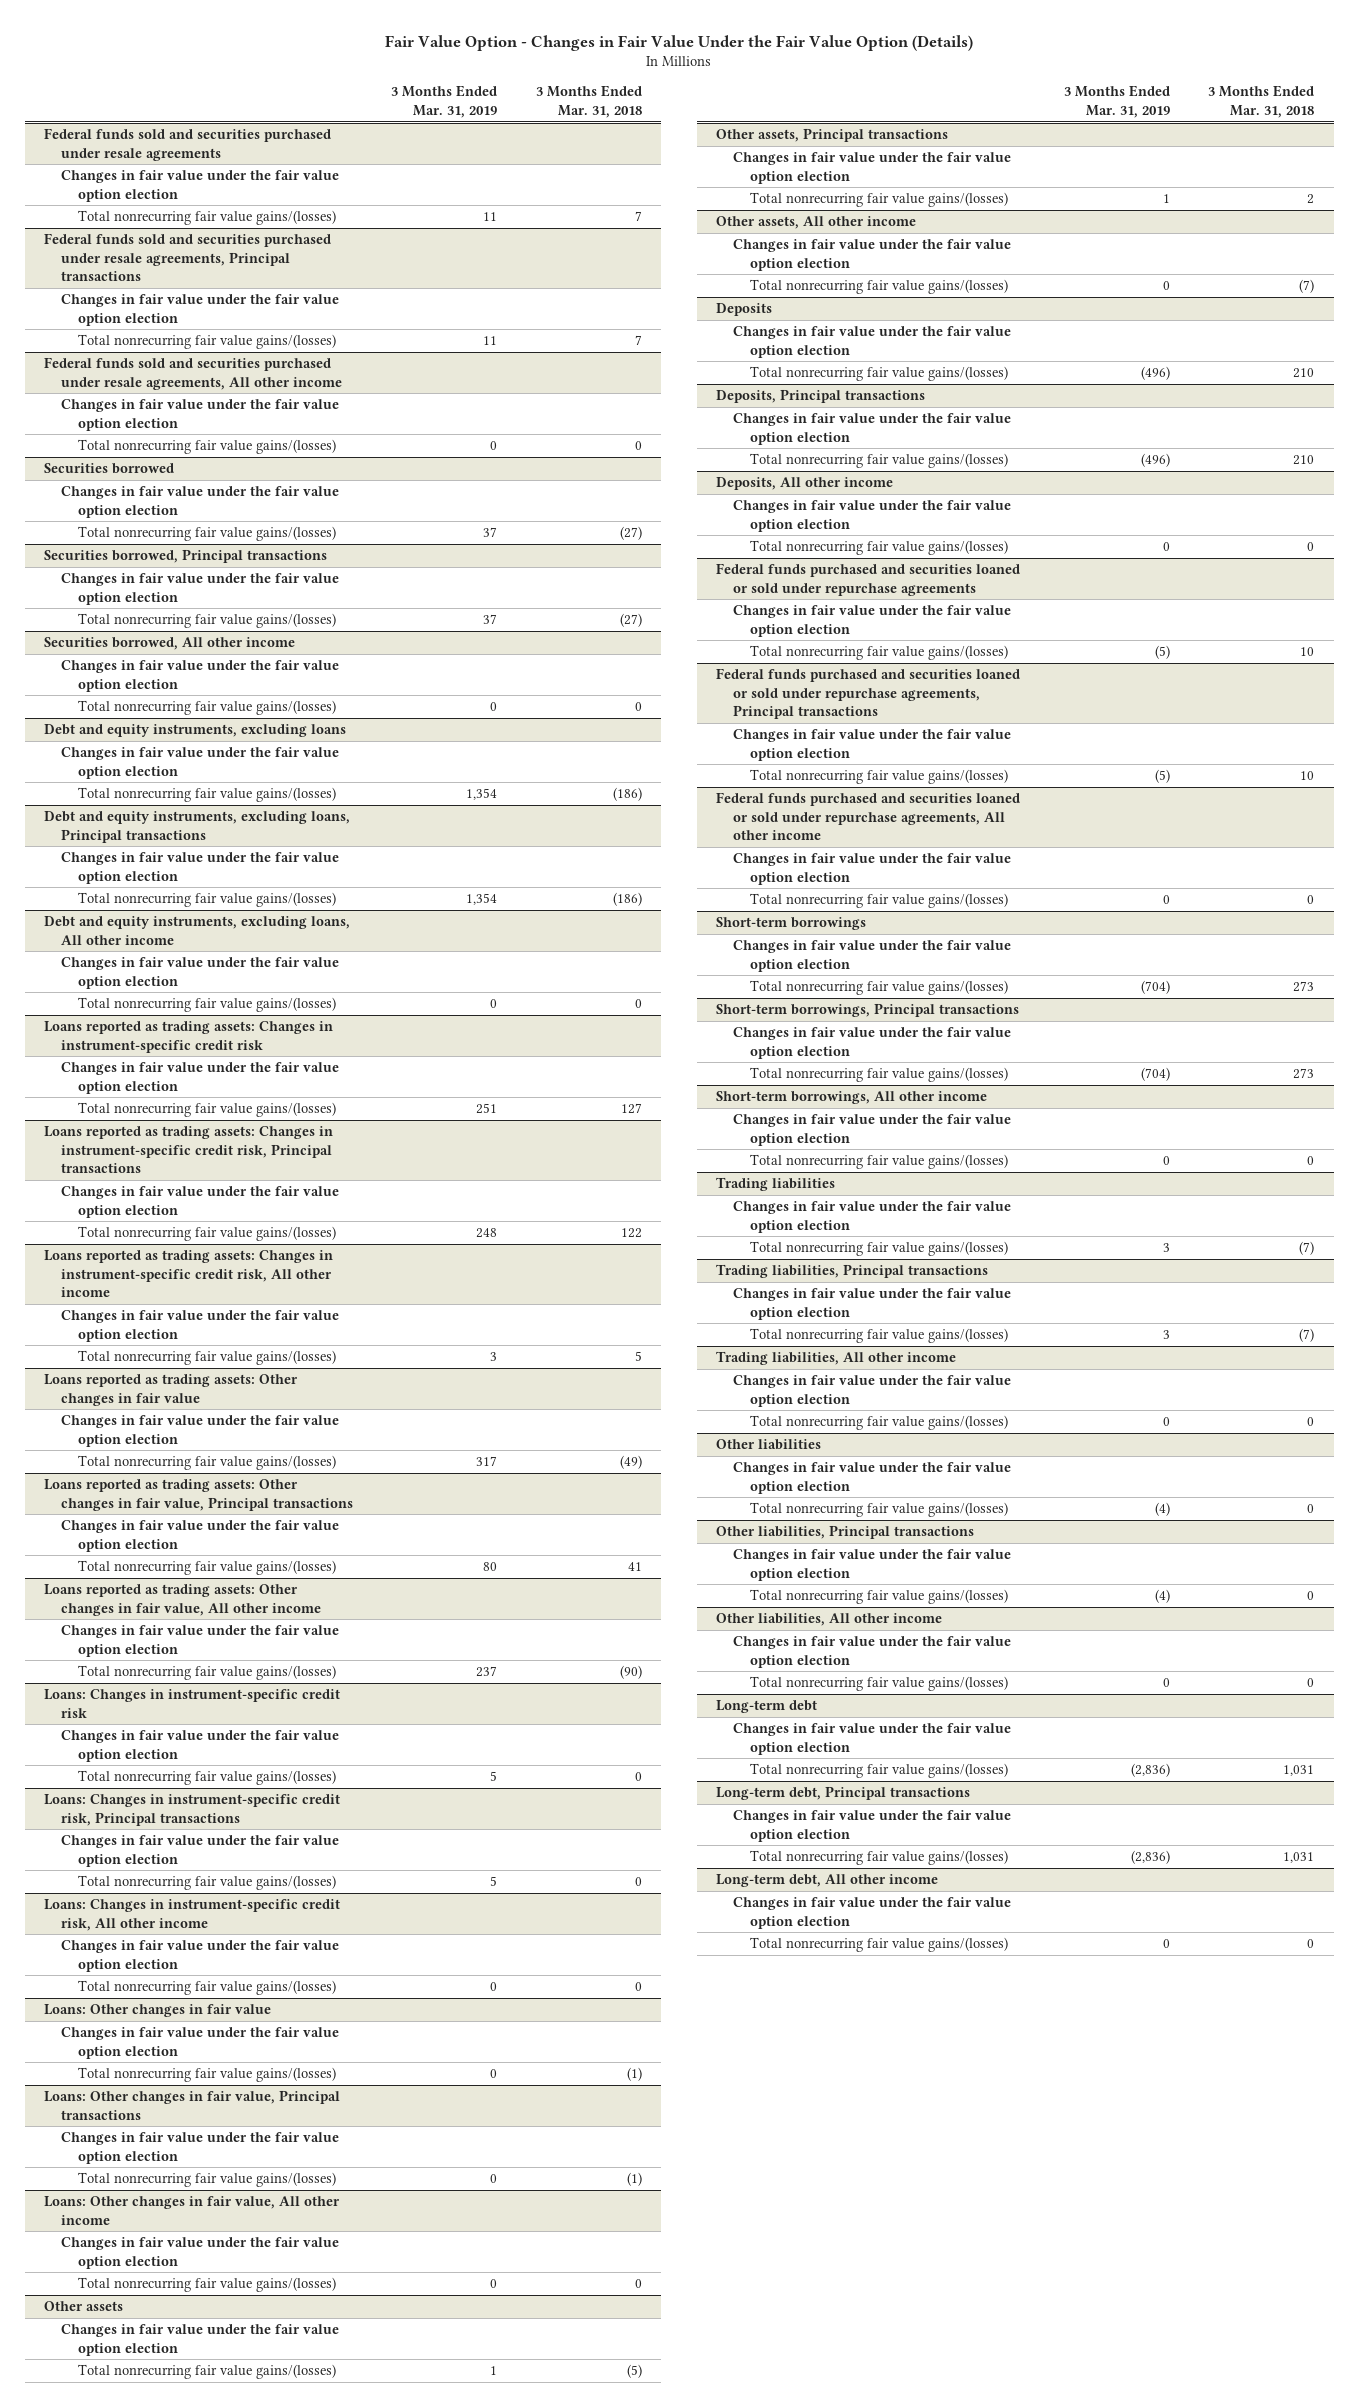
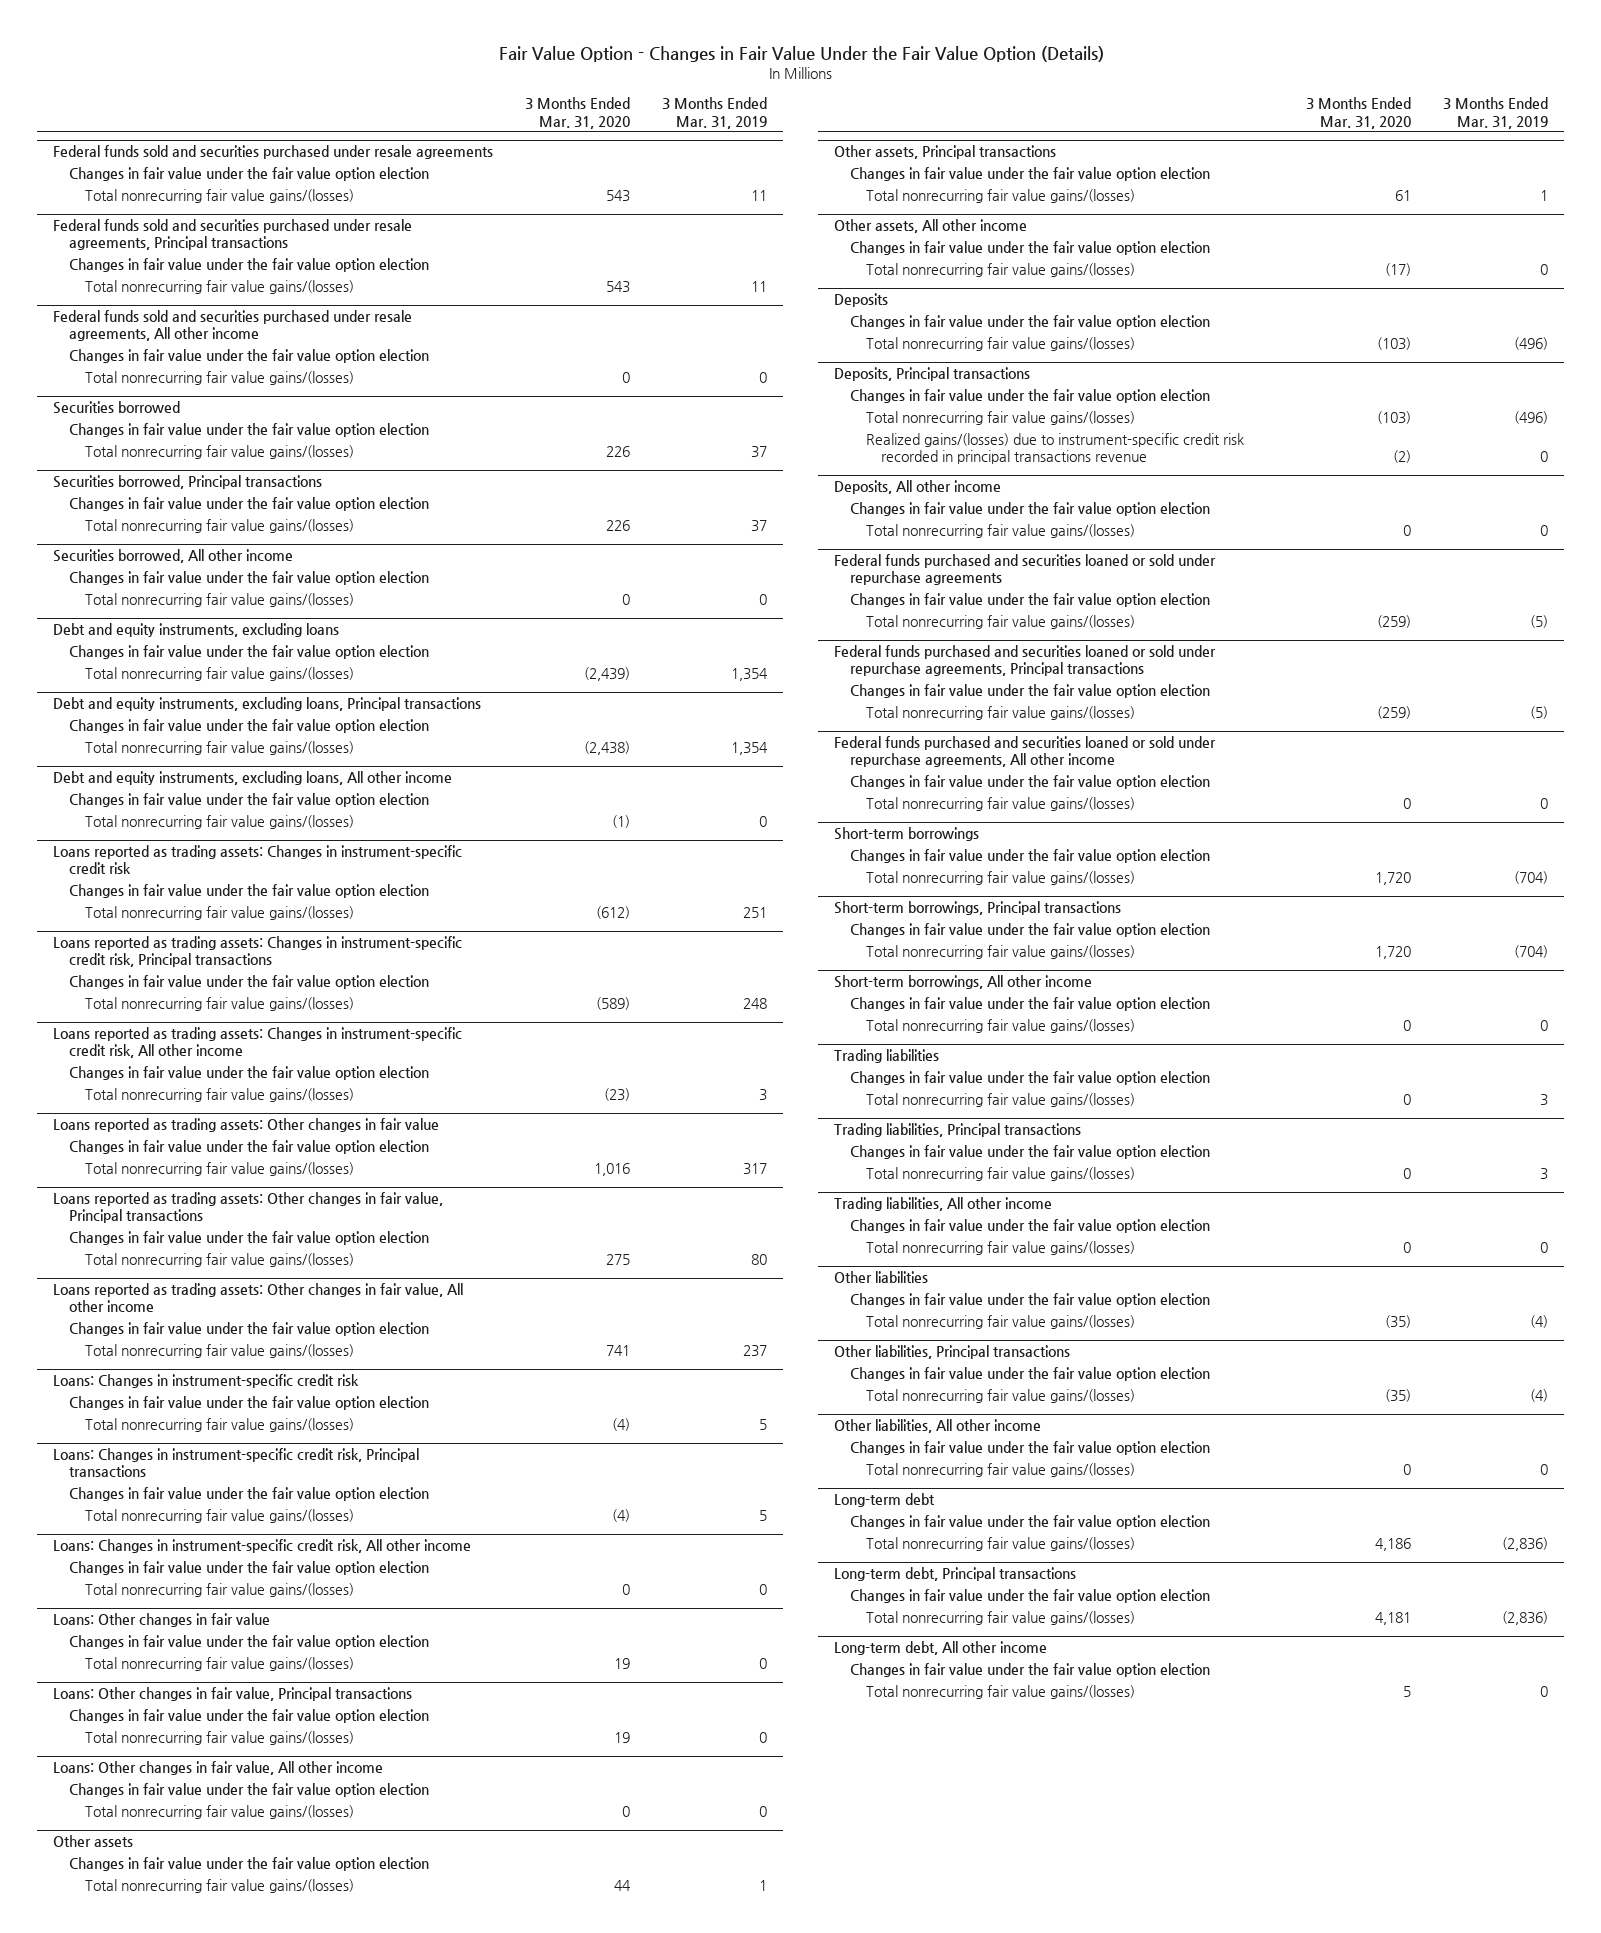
- | 3 Months Ended Mar. 31, 2019 | 3 Months Ended Mar. 31, 2018
+ | 3 Months Ended Mar. 31, 2020 | 3 Months Ended Mar. 31, 2019
@ Deposits, Principal transactions
+ Realized gains/(losses) due to instrument-specific credit risk recorded in principal transactions revenue | (2) | 0

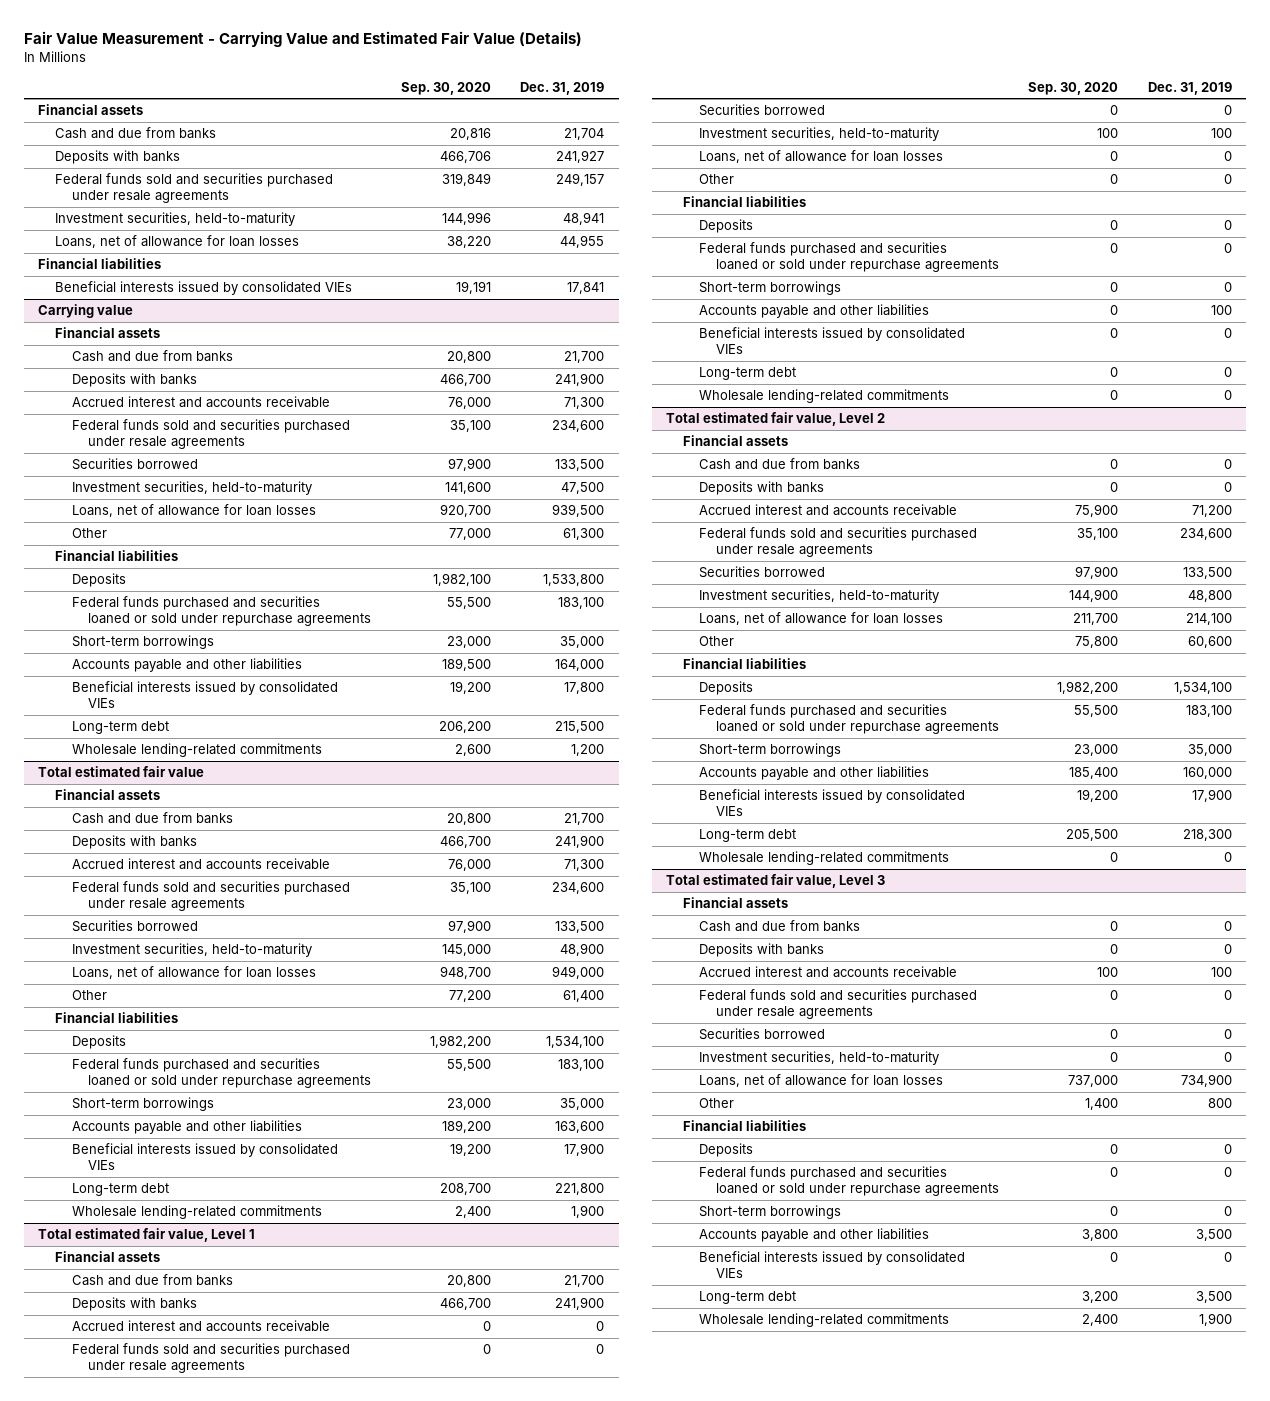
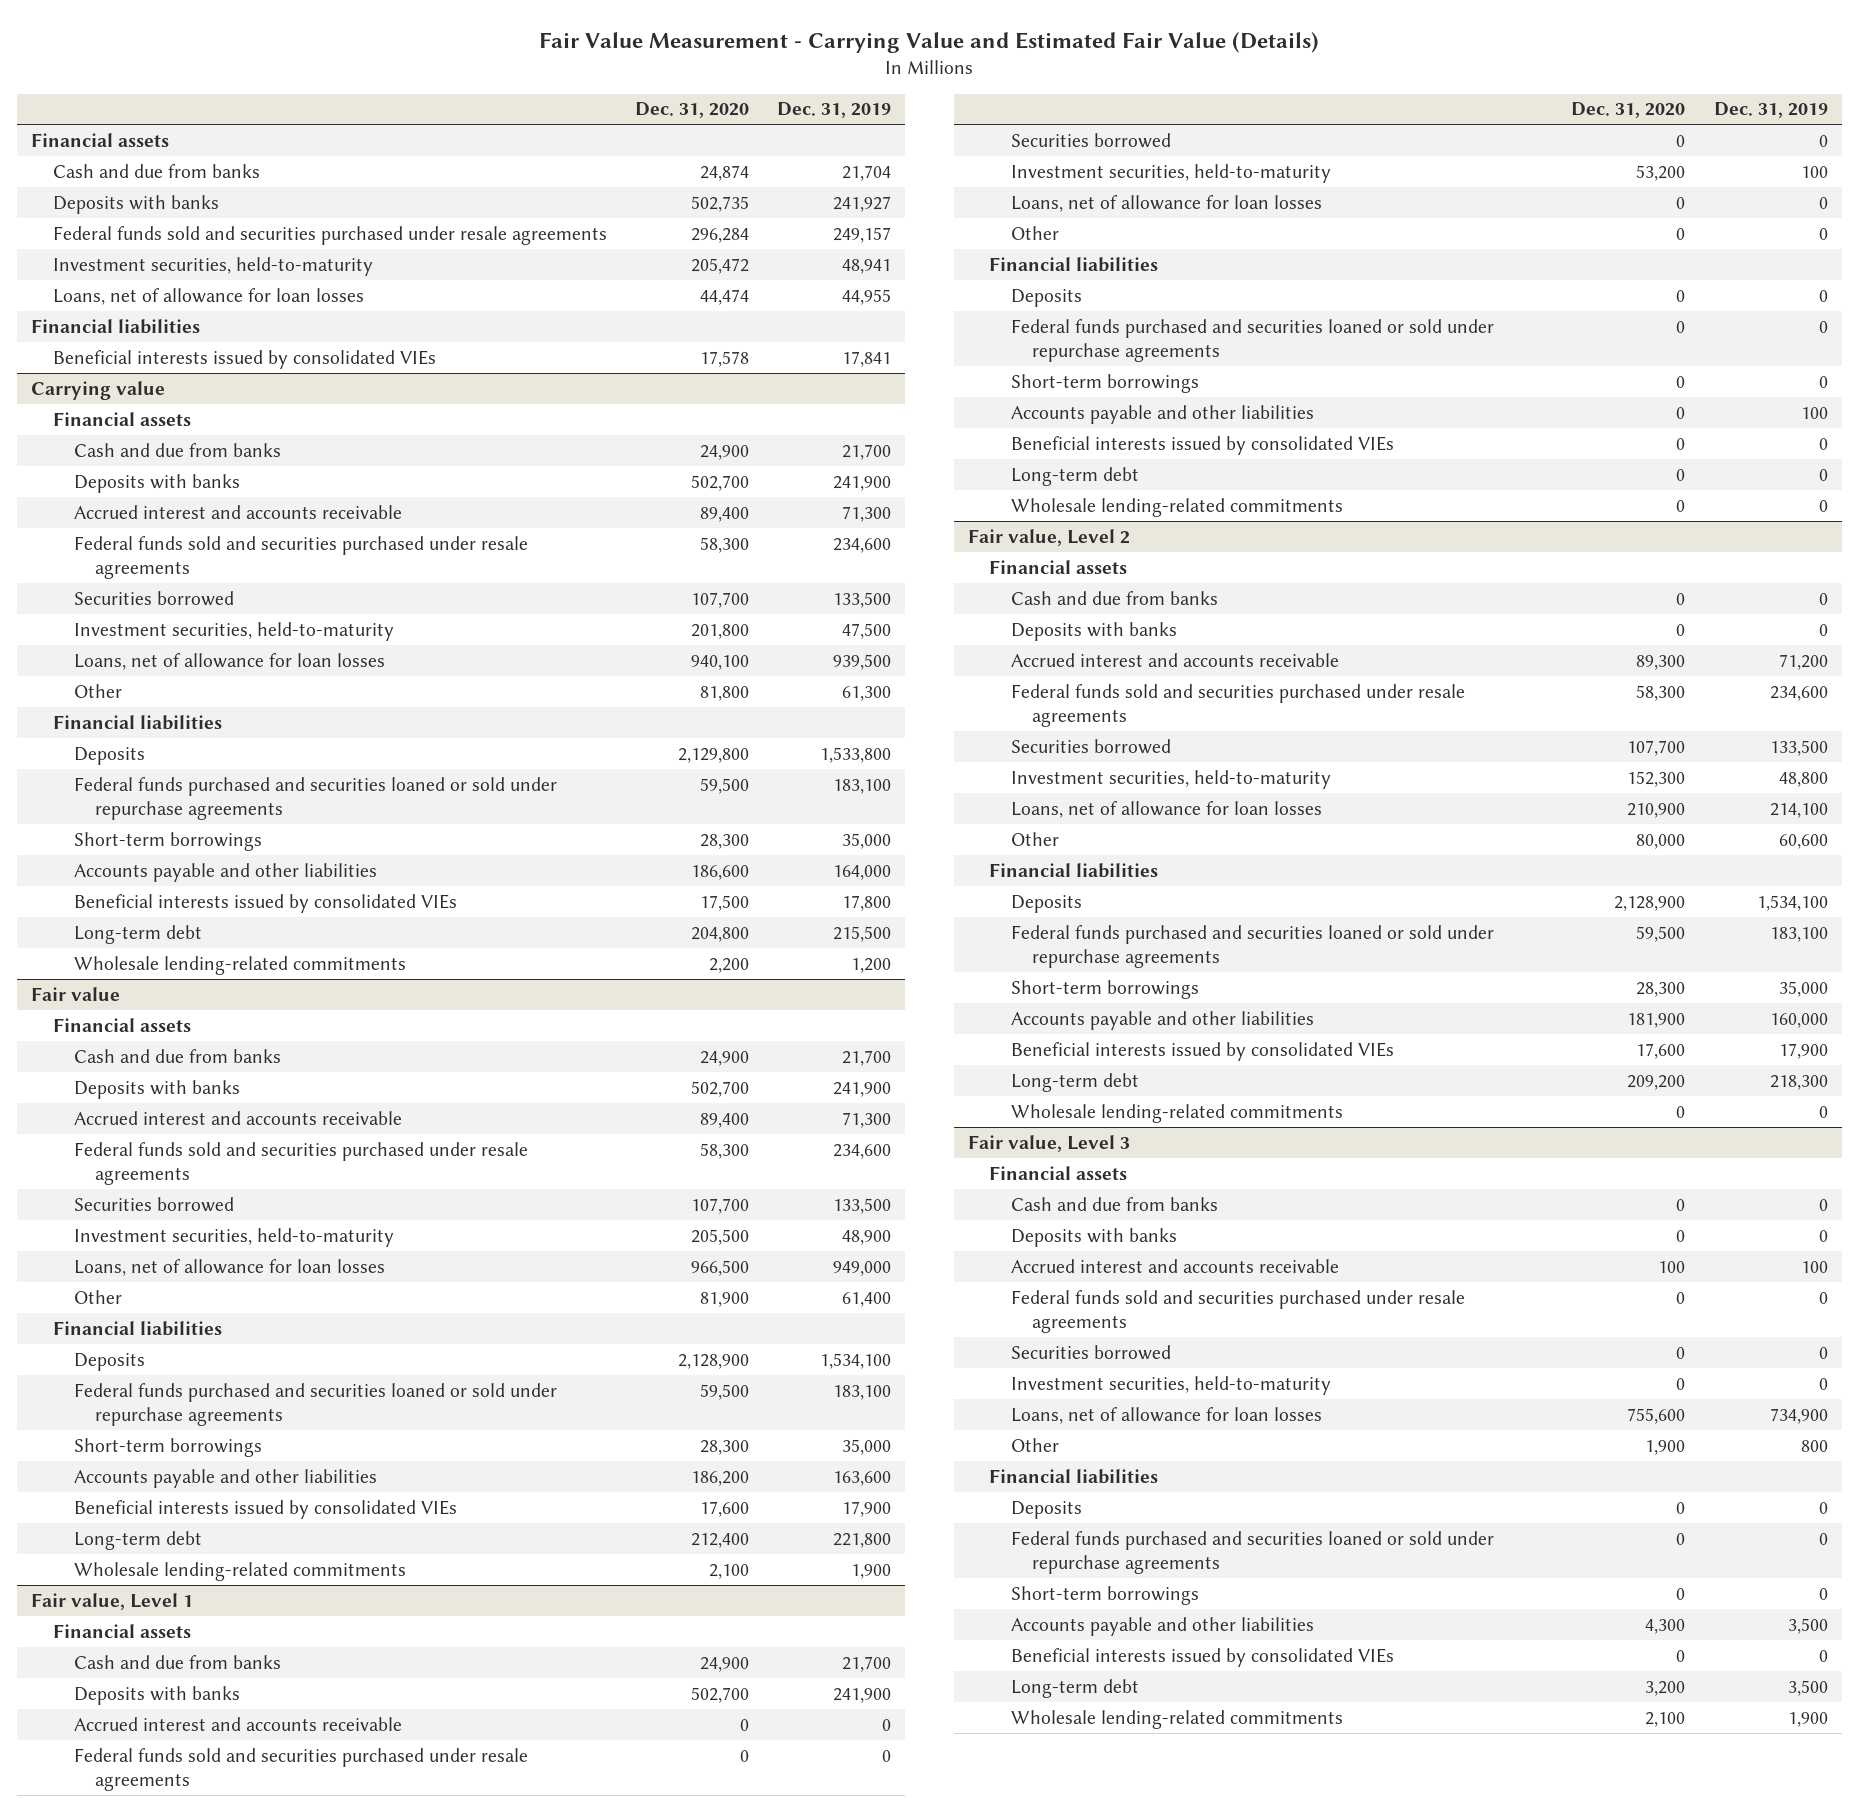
- | Sep. 30, 2020 | Dec. 31, 2019
+ | Dec. 31, 2020 | Dec. 31, 2019
- Total estimated fair value
+ Fair value
- Total estimated fair value, Level 1
+ Fair value, Level 1
- Total estimated fair value, Level 2
+ Fair value, Level 2
- Total estimated fair value, Level 3
+ Fair value, Level 3

